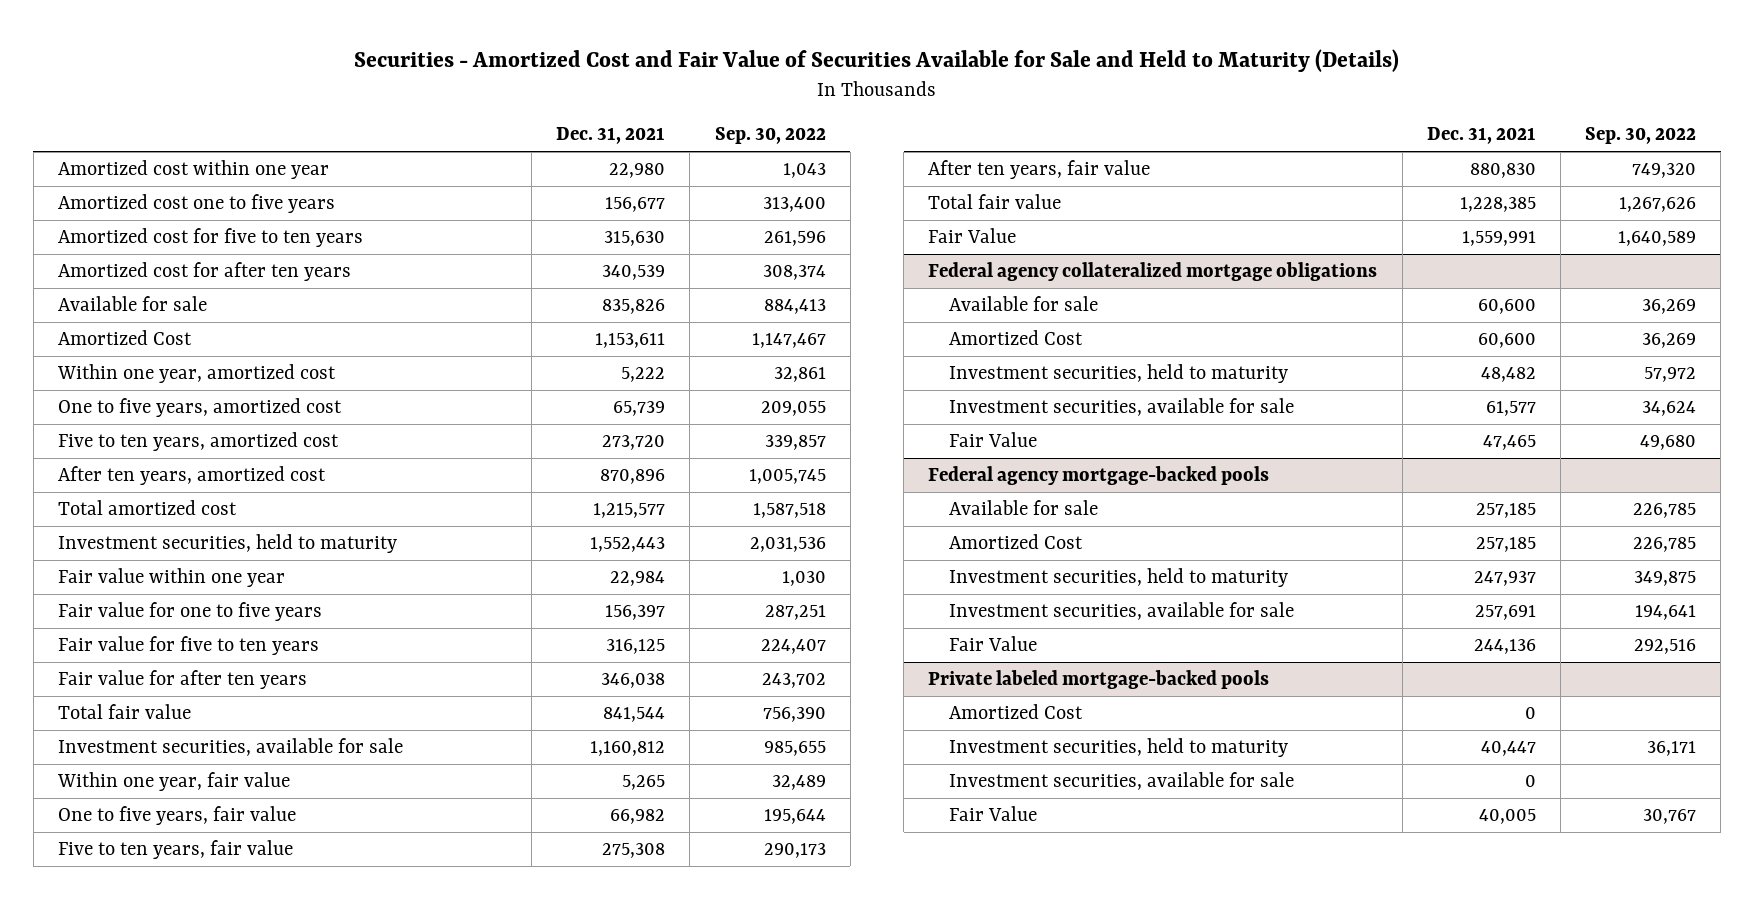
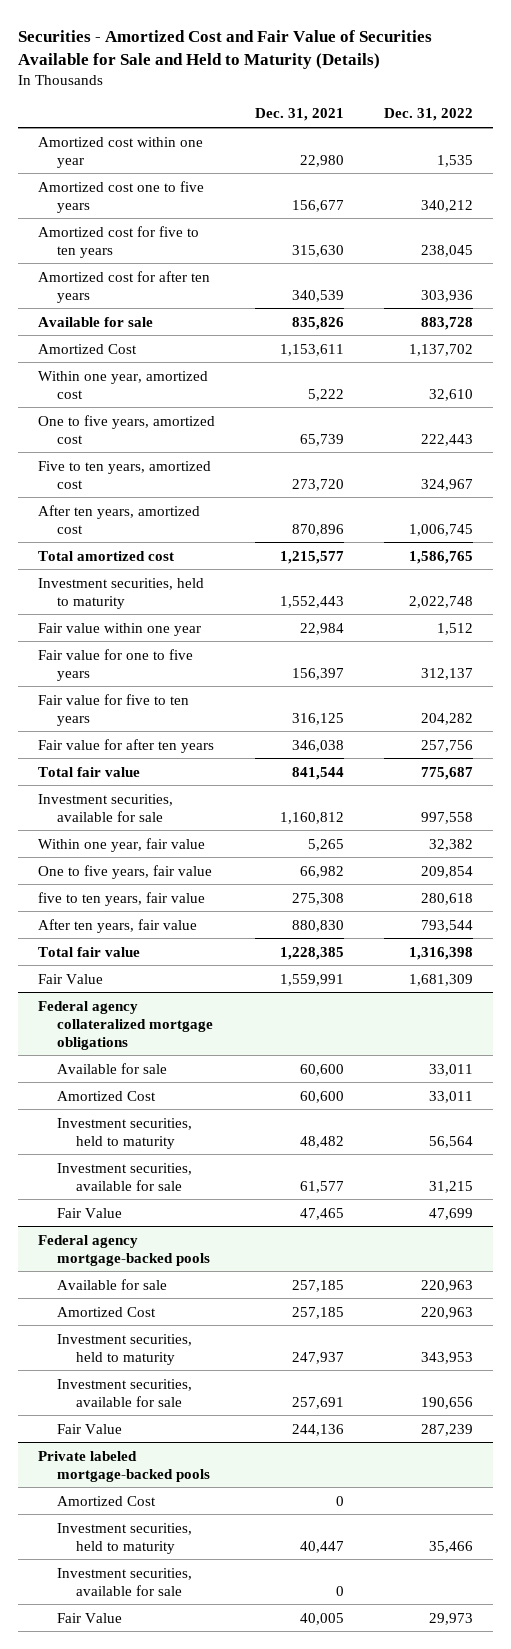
- | Dec. 31, 2021 | Sep. 30, 2022
+ | Dec. 31, 2021 | Dec. 31, 2022
- Five to ten years, fair value | 275,308 | 290,173
+ five to ten years, fair value | 275,308 | 280,618

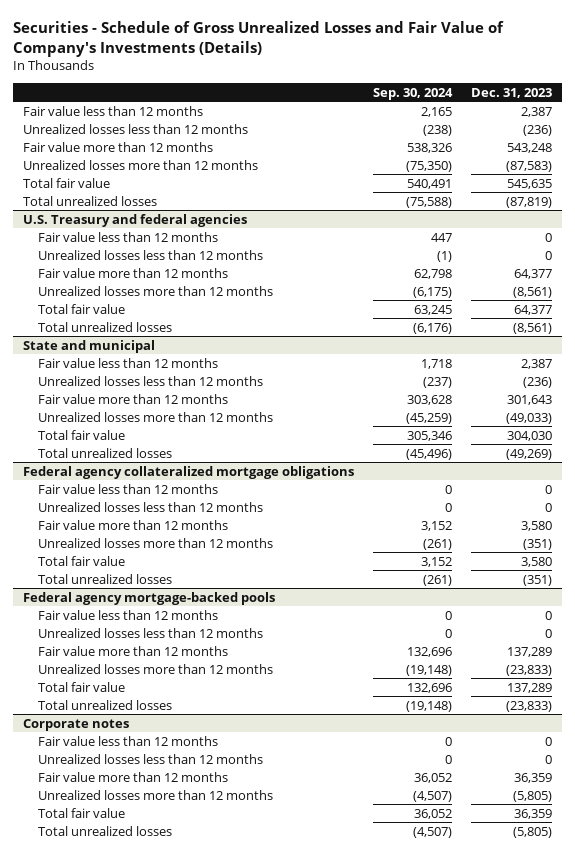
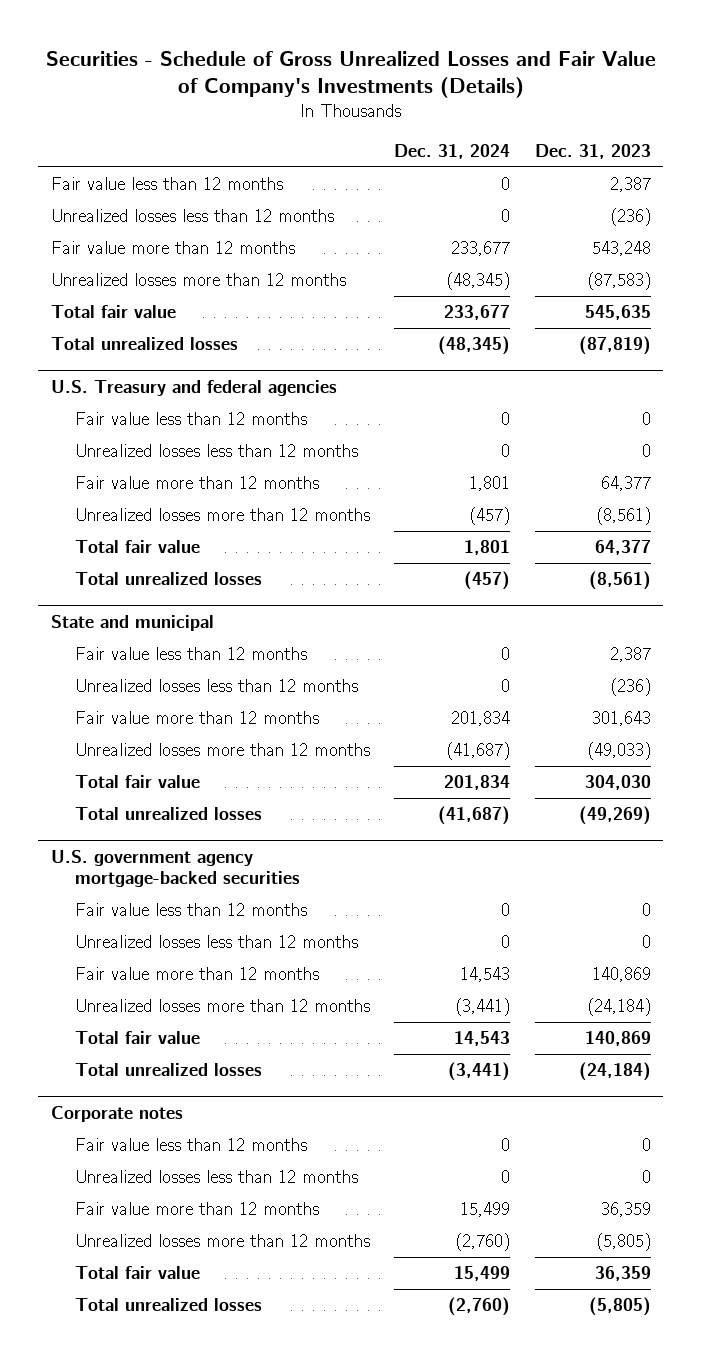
- | Sep. 30, 2024 | Dec. 31, 2023
+ | Dec. 31, 2024 | Dec. 31, 2023
- Federal agency collateralized mortgage obligations
- Fair value less than 12 months | 0 | 0
- Unrealized losses less than 12 months | 0 | 0
- Fair value more than 12 months | 3,152 | 3,580
- Unrealized losses more than 12 months | (261) | (351)
- Total fair value | 3,152 | 3,580
- Total unrealized losses | (261) | (351)
- Federal agency mortgage-backed pools
+ U.S. government agency mortgage-backed securities
- Fair value more than 12 months | 132,696 | 137,289
- Unrealized losses more than 12 months | (19,148) | (23,833)
- Total fair value | 132,696 | 137,289
- Total unrealized losses | (19,148) | (23,833)
+ Fair value more than 12 months | 14,543 | 140,869
+ Unrealized losses more than 12 months | (3,441) | (24,184)
+ Total fair value | 14,543 | 140,869
+ Total unrealized losses | (3,441) | (24,184)

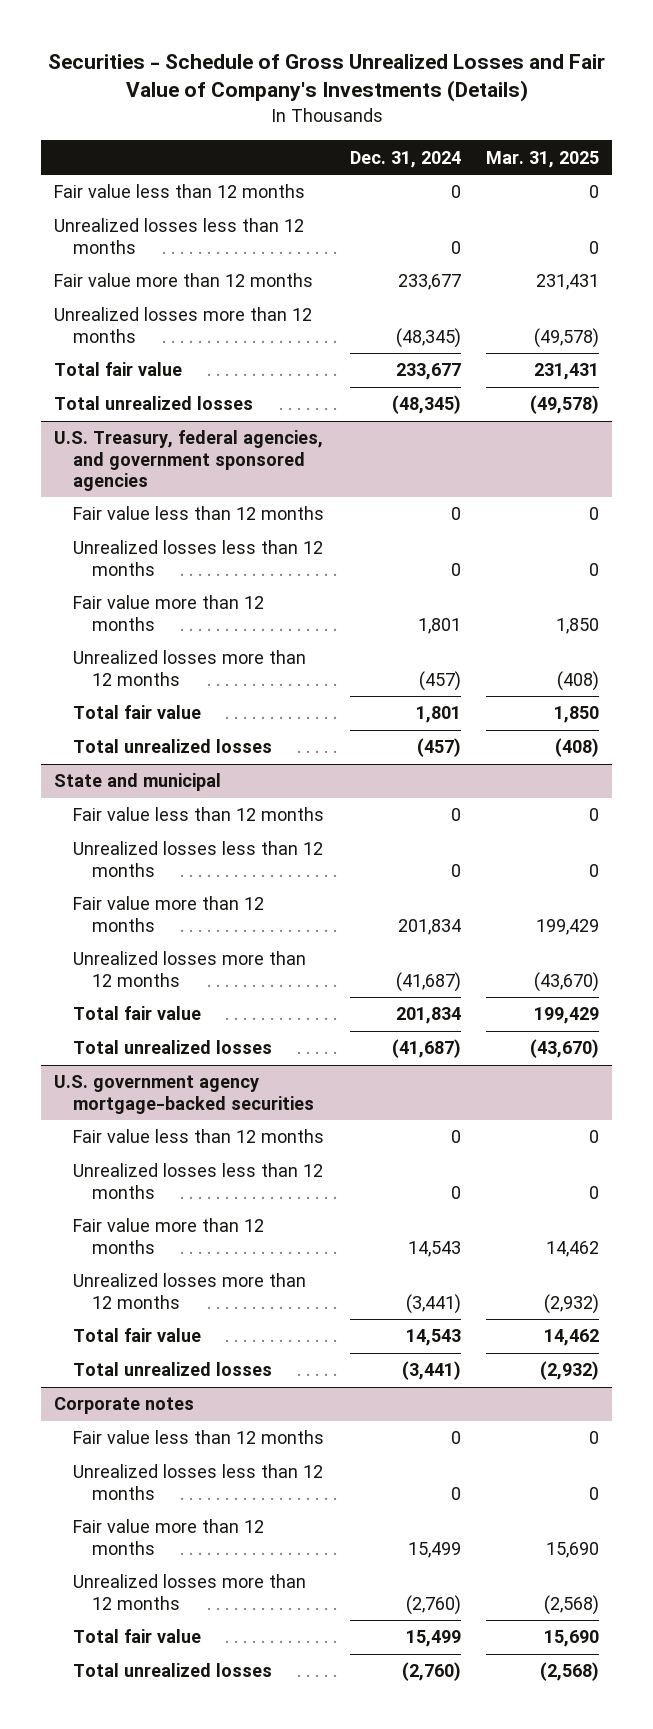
- | Dec. 31, 2024 | Dec. 31, 2023
+ | Dec. 31, 2024 | Mar. 31, 2025
- U.S. Treasury and federal agencies
+ U.S. Treasury, federal agencies, and government sponsored agencies

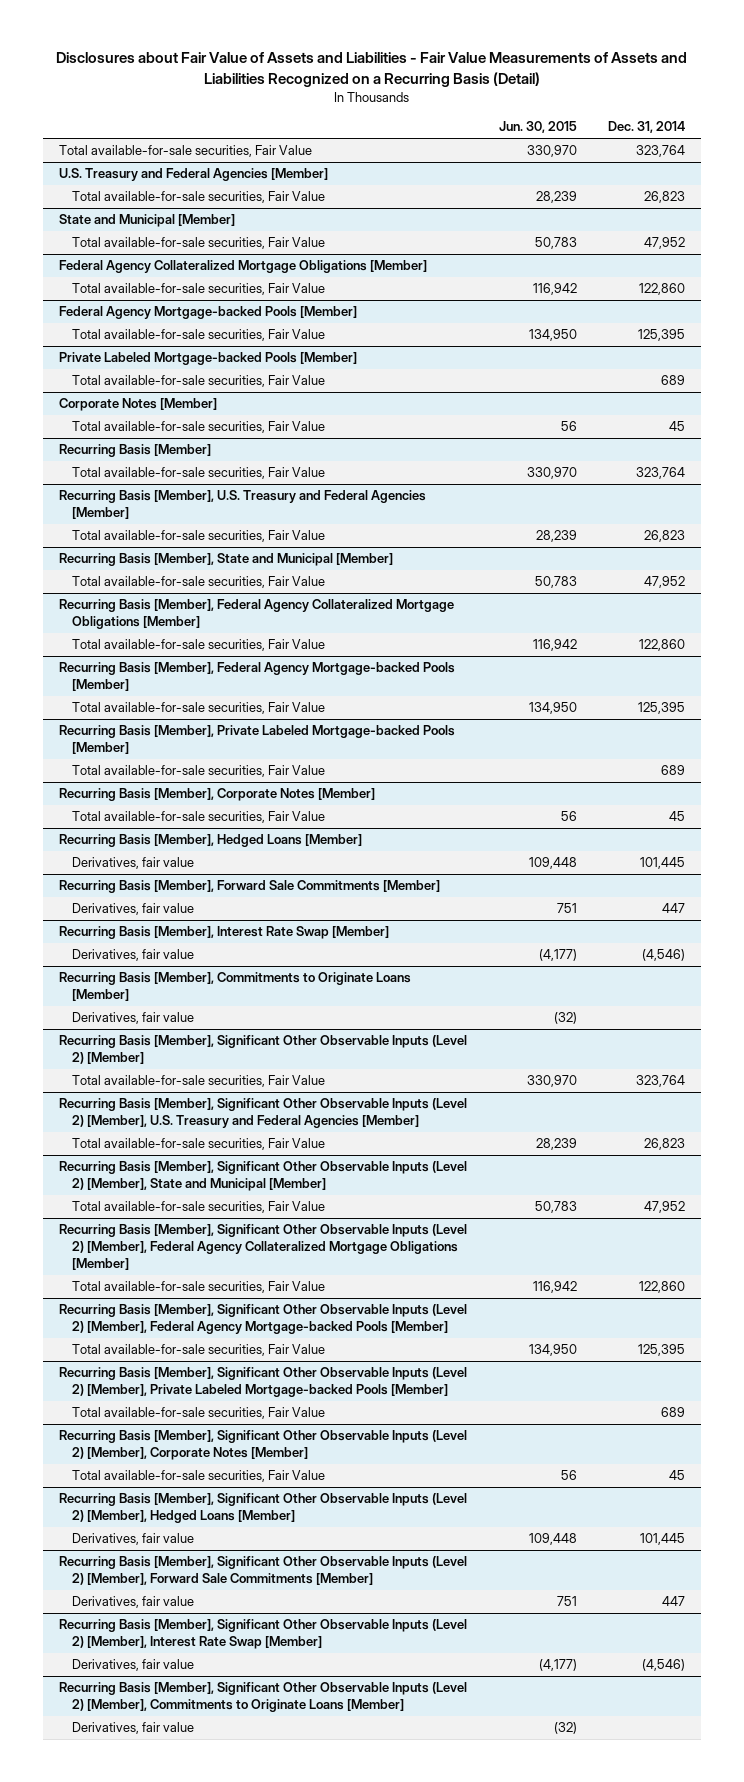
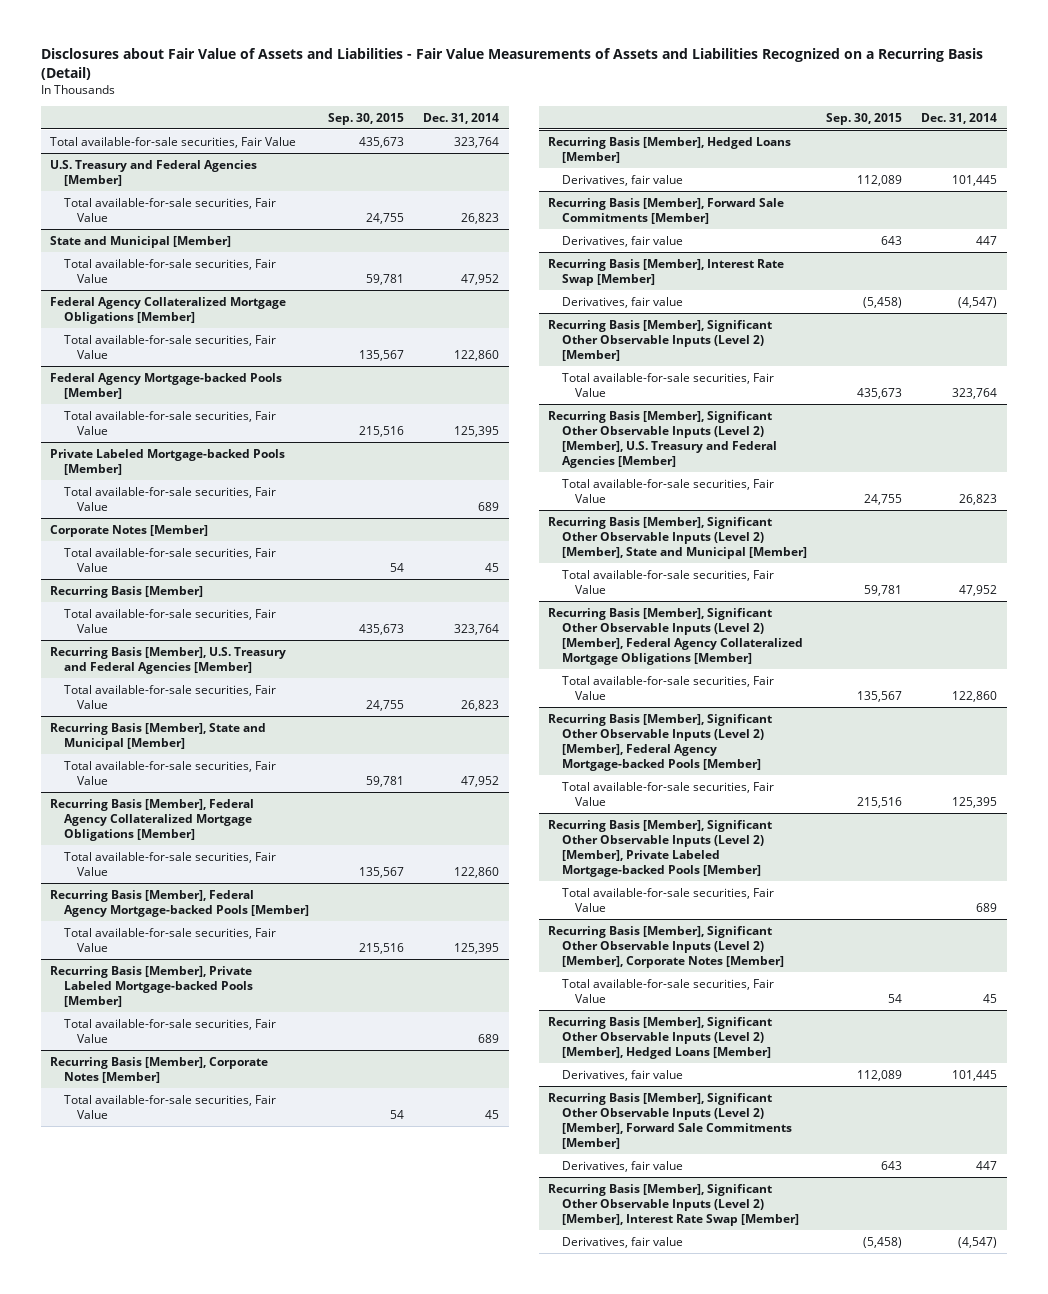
- | Jun. 30, 2015 | Dec. 31, 2014
+ | Sep. 30, 2015 | Dec. 31, 2014
@ Recurring Basis [Member], Interest Rate Swap [Member]
- Derivatives, fair value | (4,177) | (4,546)
- Recurring Basis [Member], Commitments to Originate Loans [Member]
- Derivatives, fair value | (32) |
@ Recurring Basis [Member], Interest Rate Swap [Member]
+ Derivatives, fair value | (5,458) | (4,547)
@ Recurring Basis [Member], Significant Other Observable Inputs (Level 2) [Member], Interest Rate Swap [Member]
- Derivatives, fair value | (4,177) | (4,546)
- Recurring Basis [Member], Significant Other Observable Inputs (Level 2) [Member], Commitments to Originate Loans [Member]
- Derivatives, fair value | (32) |
@ Recurring Basis [Member], Significant Other Observable Inputs (Level 2) [Member], Interest Rate Swap [Member]
+ Derivatives, fair value | (5,458) | (4,547)

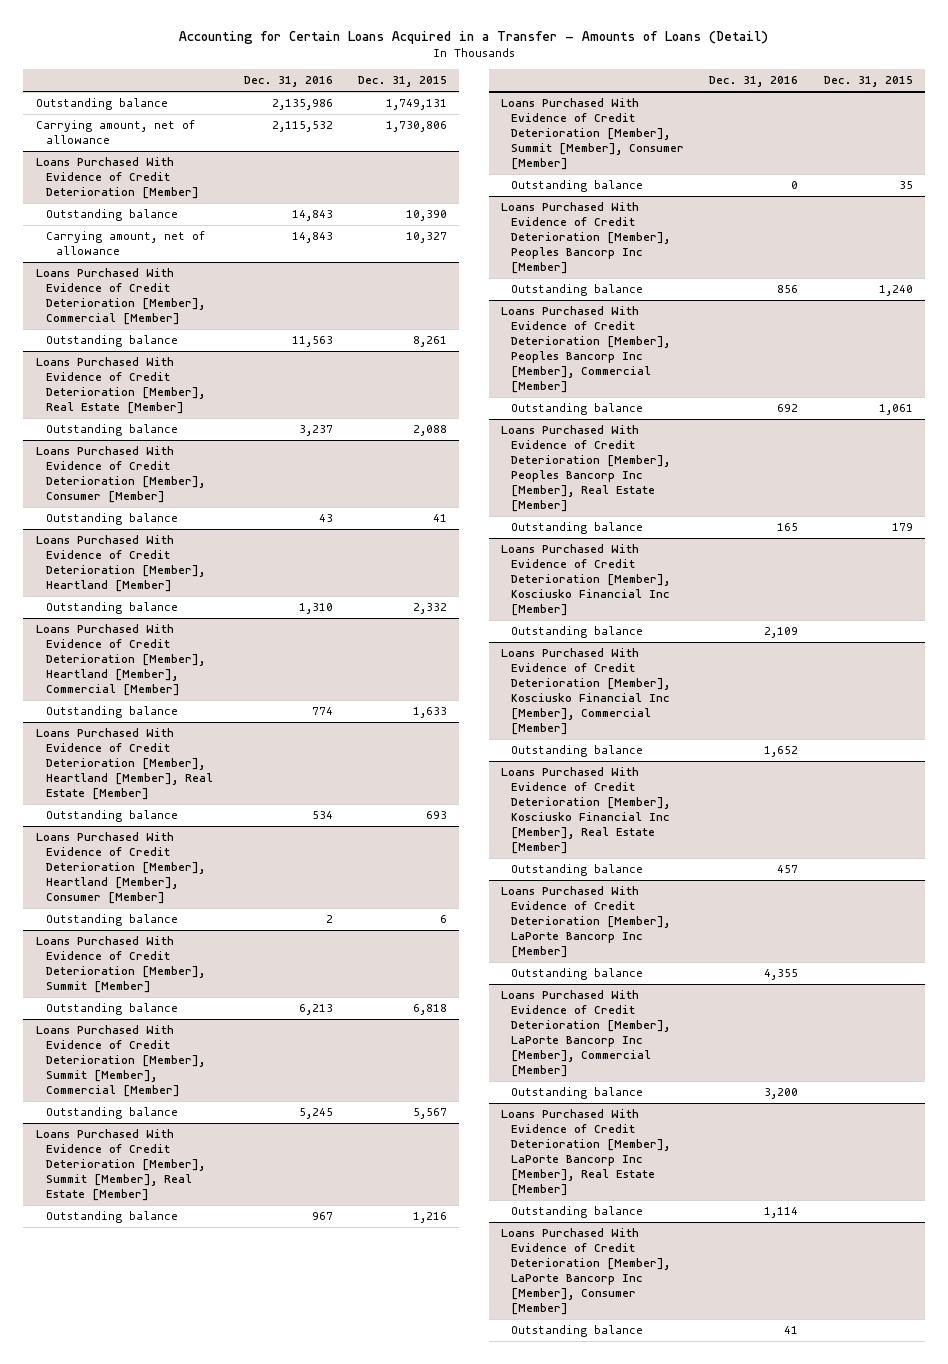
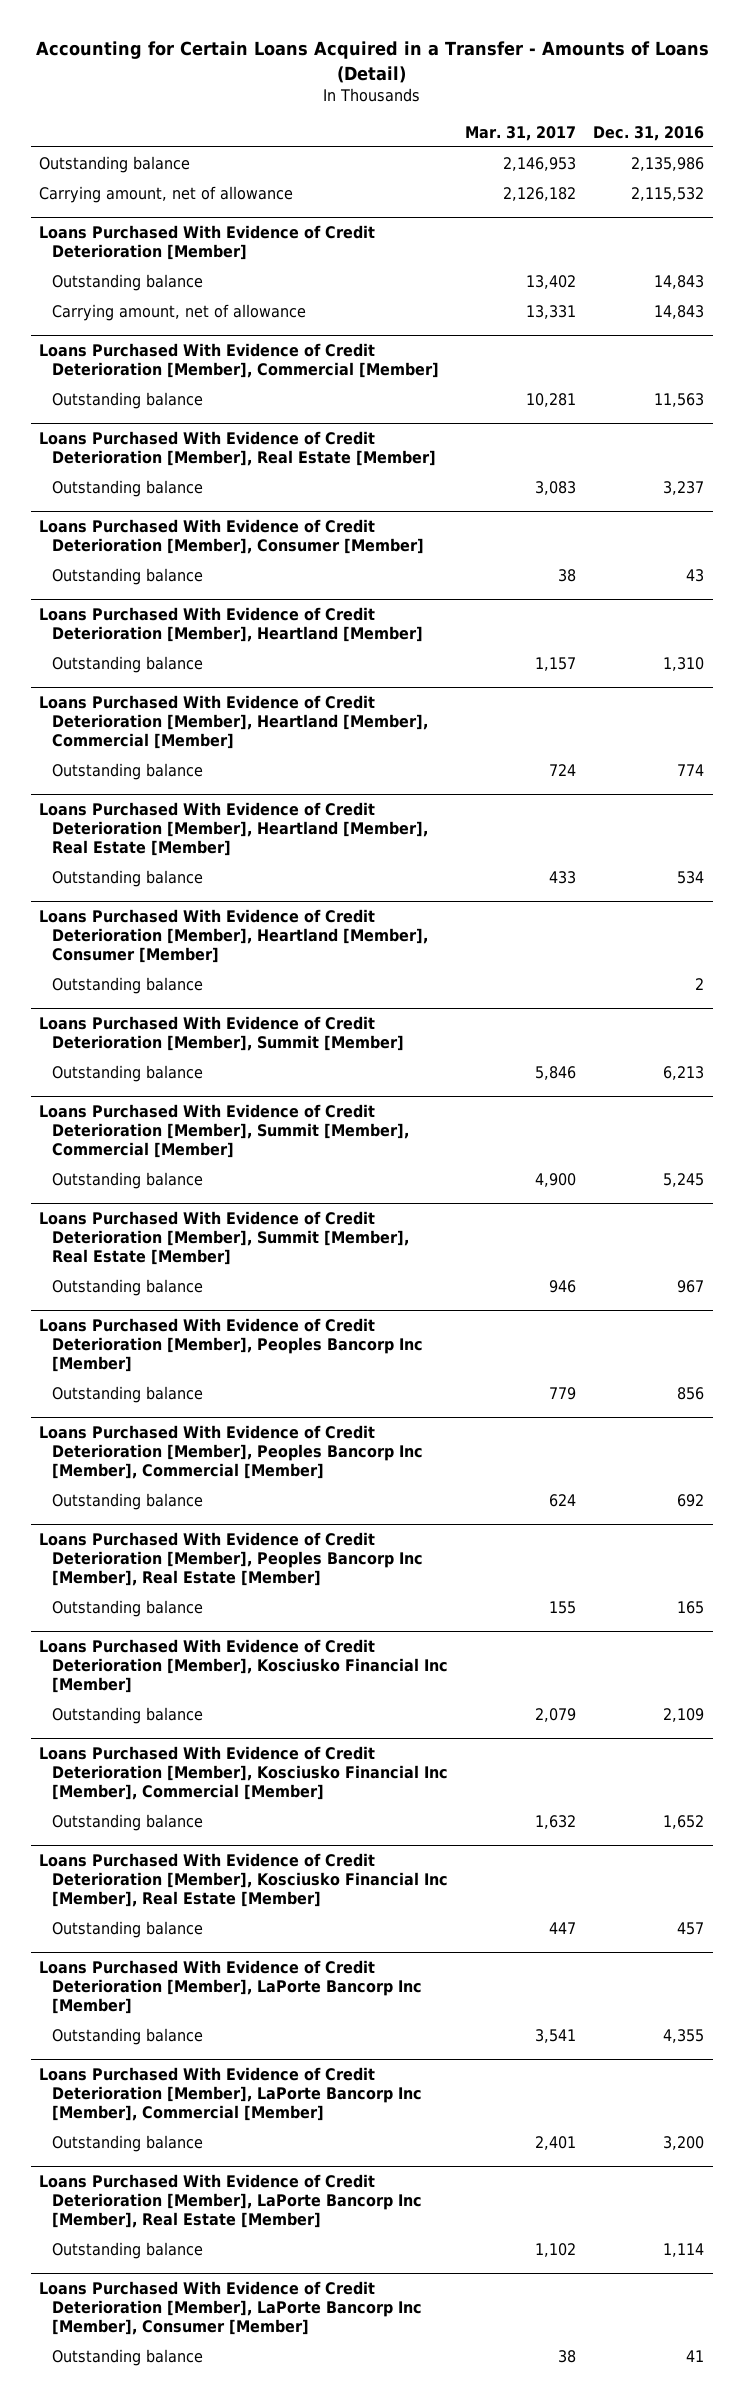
- | Dec. 31, 2016 | Dec. 31, 2015
+ | Mar. 31, 2017 | Dec. 31, 2016
- Loans Purchased With Evidence of Credit Deterioration [Member], Summit [Member], Consumer [Member]
- Outstanding balance | 0 | 35

